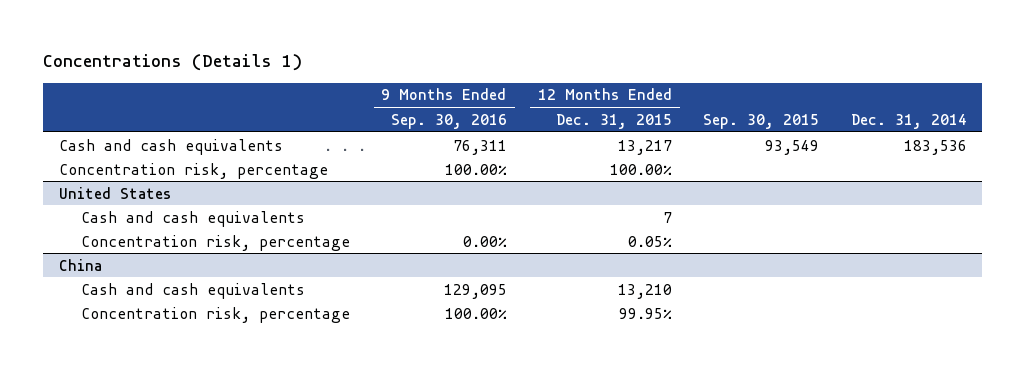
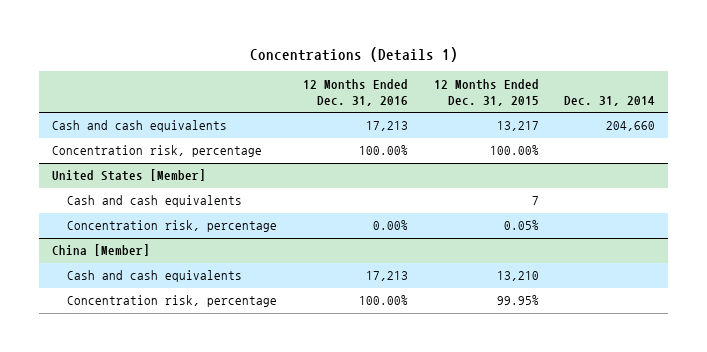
- | 9 Months Ended Sep. 30, 2016 | 12 Months Ended Dec. 31, 2015 | Sep. 30, 2015 | Dec. 31, 2014
+ | 12 Months Ended Dec. 31, 2016 | 12 Months Ended Dec. 31, 2015 | Dec. 31, 2014
- Cash and cash equivalents | 76,311 | 13,217 | 93,549 | 183,536
+ Cash and cash equivalents | 17,213 | 13,217 | 204,660
- United States
+ United States [Member]
- China
+ China [Member]

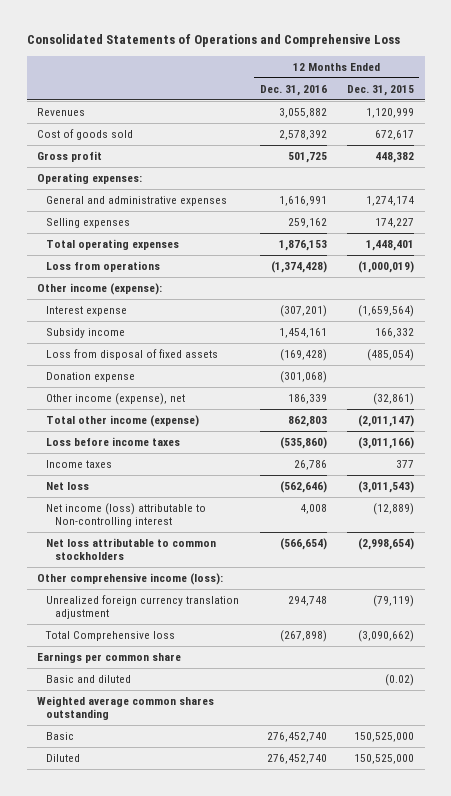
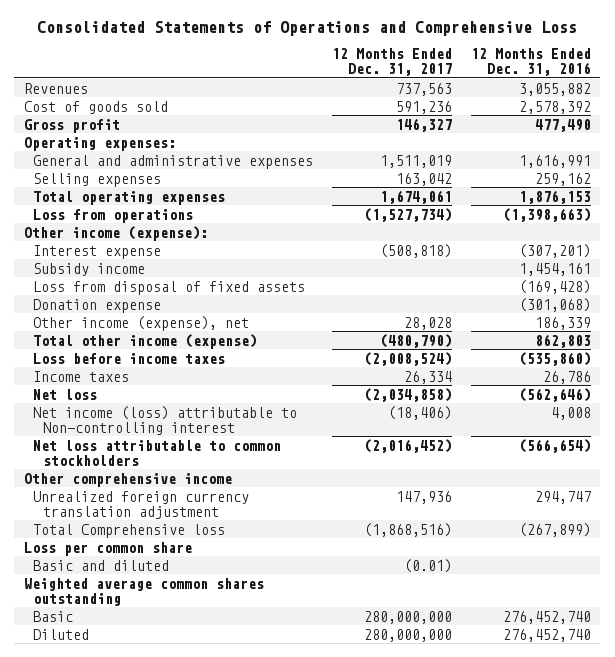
- | 12 Months Ended Dec. 31, 2016 | 12 Months Ended Dec. 31, 2015
+ | 12 Months Ended Dec. 31, 2017 | 12 Months Ended Dec. 31, 2016
- Gross profit | 501,725 | 448,382
+ Gross profit | 146,327 | 477,490
- Loss from operations | (1,374,428) | (1,000,019)
+ Loss from operations | (1,527,734) | (1,398,663)
- Other comprehensive income (loss):
- Unrealized foreign currency translation adjustment | 294,748 | (79,119)
- Total Comprehensive loss | (267,898) | (3,090,662)
- Earnings per common share
+ Other comprehensive income
+ Unrealized foreign currency translation adjustment | 147,936 | 294,747
+ Total Comprehensive loss | (1,868,516) | (267,899)
+ Loss per common share

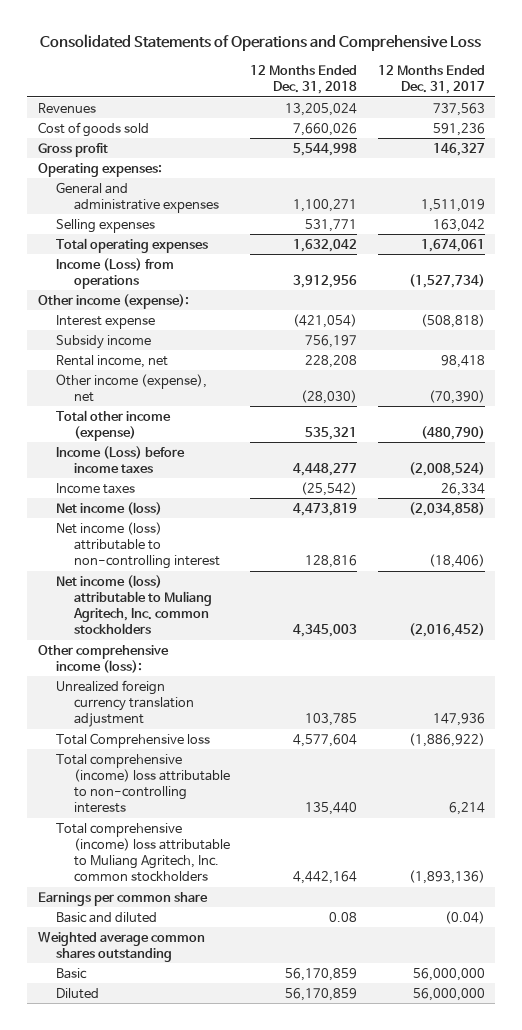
- | 12 Months Ended Dec. 31, 2017 | 12 Months Ended Dec. 31, 2016
+ | 12 Months Ended Dec. 31, 2018 | 12 Months Ended Dec. 31, 2017
- Loss from operations | (1,527,734) | (1,398,663)
+ Income (Loss) from operations | 3,912,956 | (1,527,734)
- Loss from disposal of fixed assets | | (169,428)
- Donation expense | | (301,068)
- Other income (expense), net | 28,028 | 186,339
+ Rental income, net | 228,208 | 98,418
+ Other income (expense), net | (28,030) | (70,390)
- Loss before income taxes | (2,008,524) | (535,860)
+ Income (Loss) before income taxes | 4,448,277 | (2,008,524)
- Net loss | (2,034,858) | (562,646)
- Net income (loss) attributable to Non-controlling interest | (18,406) | 4,008
- Net loss attributable to common stockholders | (2,016,452) | (566,654)
- Other comprehensive income
+ Net income (loss) | 4,473,819 | (2,034,858)
+ Net income (loss) attributable to non-controlling interest | 128,816 | (18,406)
+ Net income (loss) attributable to Muliang Agritech, Inc. common stockholders | 4,345,003 | (2,016,452)
+ Other comprehensive income (loss):
- Total Comprehensive loss | (1,868,516) | (267,899)
- Loss per common share
- Basic and diluted | (0.01) |
+ Total Comprehensive loss | 4,577,604 | (1,886,922)
+ Total comprehensive (income) loss attributable to non-controlling interests | 135,440 | 6,214
+ Total comprehensive (income) loss attributable to Muliang Agritech, Inc. common stockholders | 4,442,164 | (1,893,136)
+ Earnings per common share
+ Basic and diluted | 0.08 | (0.04)
- Basic | 280,000,000 | 276,452,740
- Diluted | 280,000,000 | 276,452,740
+ Basic | 56,170,859 | 56,000,000
+ Diluted | 56,170,859 | 56,000,000

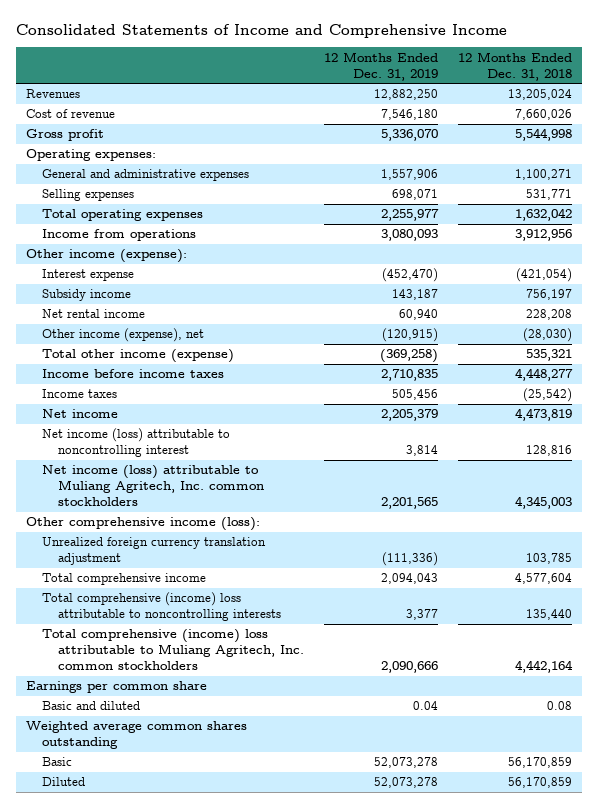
- Consolidated Statements of Operations and Comprehensive Loss
+ Consolidated Statements of Income and Comprehensive Income
- | 12 Months Ended Dec. 31, 2018 | 12 Months Ended Dec. 31, 2017
+ | 12 Months Ended Dec. 31, 2019 | 12 Months Ended Dec. 31, 2018
- Cost of goods sold | 7,660,026 | 591,236
+ Cost of revenue | 7,546,180 | 7,660,026
- Income (Loss) from operations | 3,912,956 | (1,527,734)
+ Income from operations | 3,080,093 | 3,912,956
- Rental income, net | 228,208 | 98,418
+ Net rental income | 60,940 | 228,208
- Income (Loss) before income taxes | 4,448,277 | (2,008,524)
+ Income before income taxes | 2,710,835 | 4,448,277
- Net income (loss) | 4,473,819 | (2,034,858)
- Net income (loss) attributable to non-controlling interest | 128,816 | (18,406)
+ Net income | 2,205,379 | 4,473,819
+ Net income (loss) attributable to noncontrolling interest | 3,814 | 128,816
- Total Comprehensive loss | 4,577,604 | (1,886,922)
- Total comprehensive (income) loss attributable to non-controlling interests | 135,440 | 6,214
+ Total comprehensive income | 2,094,043 | 4,577,604
+ Total comprehensive (income) loss attributable to noncontrolling interests | 3,377 | 135,440

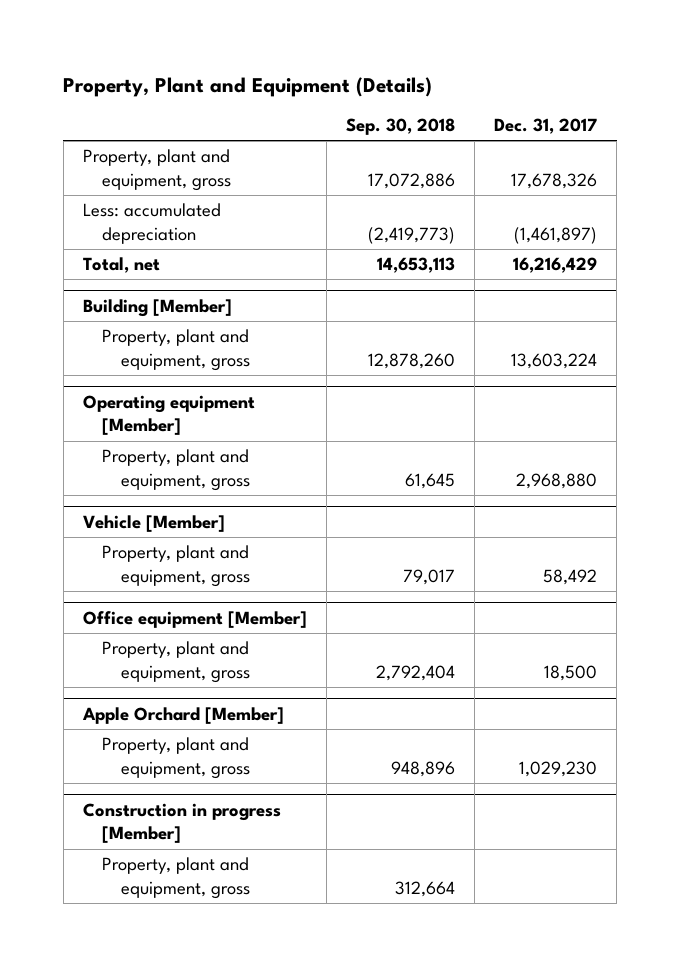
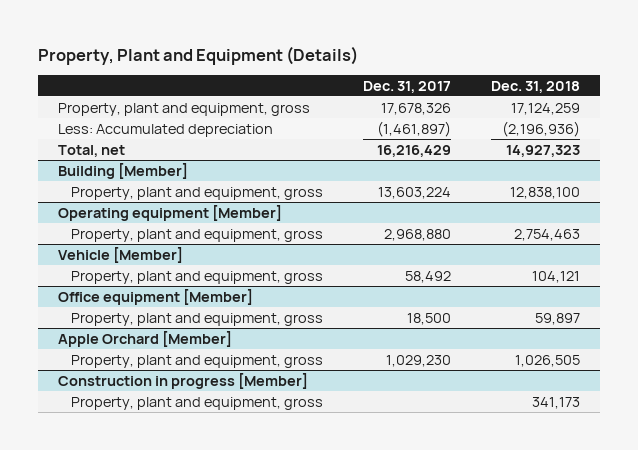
- | Sep. 30, 2018 | Dec. 31, 2017
+ | Dec. 31, 2017 | Dec. 31, 2018
- Less: accumulated depreciation | (2,419,773) | (1,461,897)
+ Less: Accumulated depreciation | (1,461,897) | (2,196,936)

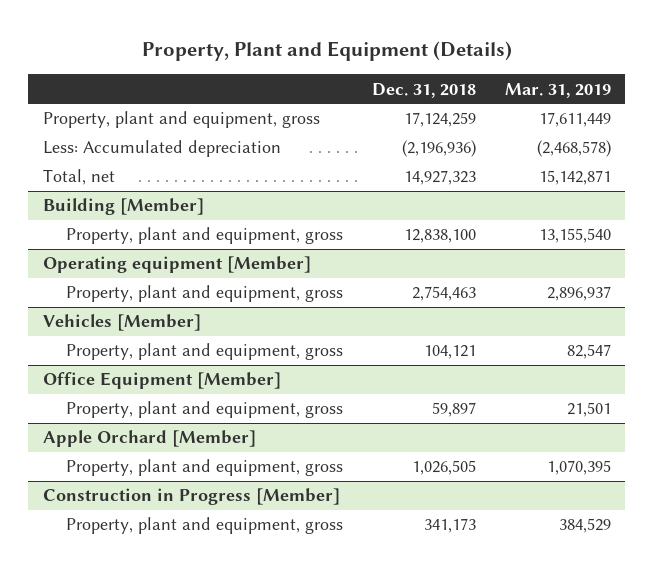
- | Dec. 31, 2017 | Dec. 31, 2018
+ | Dec. 31, 2018 | Mar. 31, 2019
- Vehicle [Member]
+ Vehicles [Member]
- Office equipment [Member]
+ Office Equipment [Member]
- Construction in progress [Member]
+ Construction in Progress [Member]

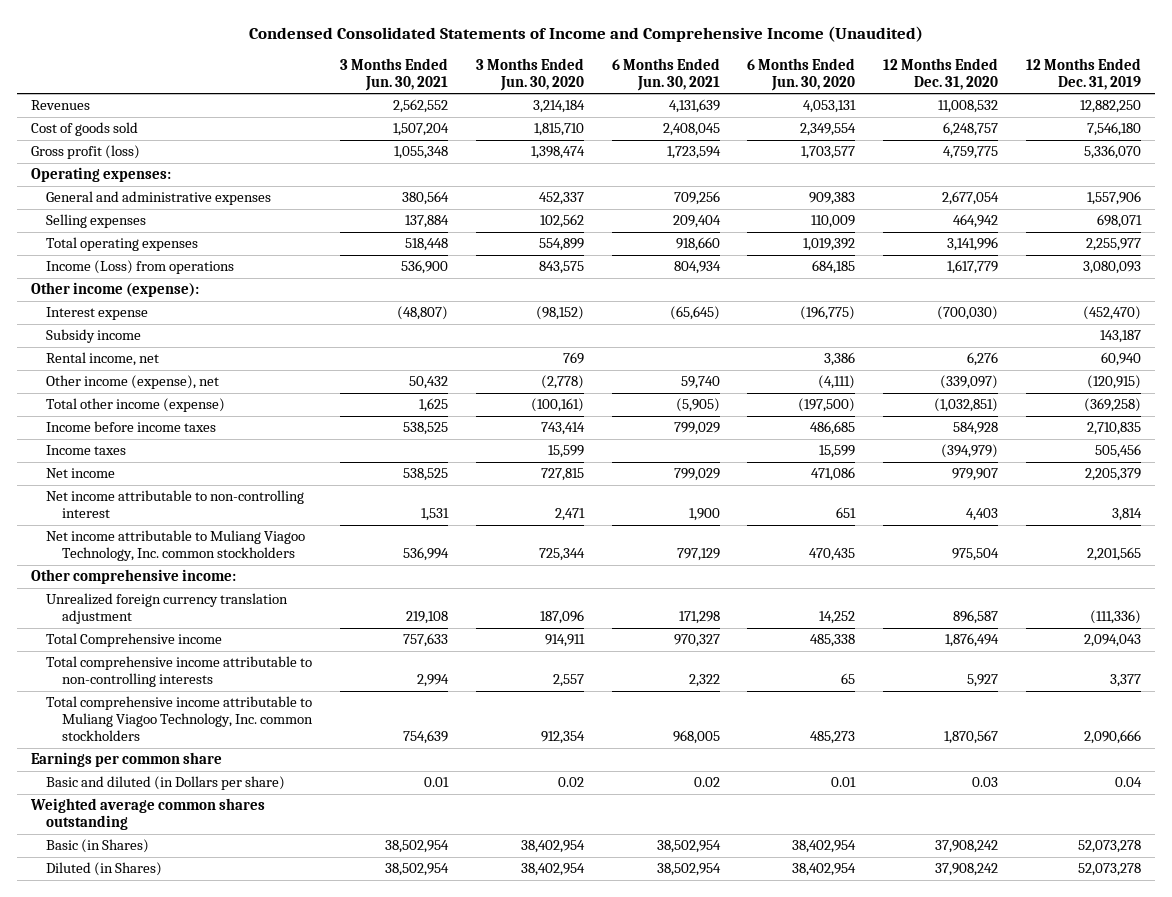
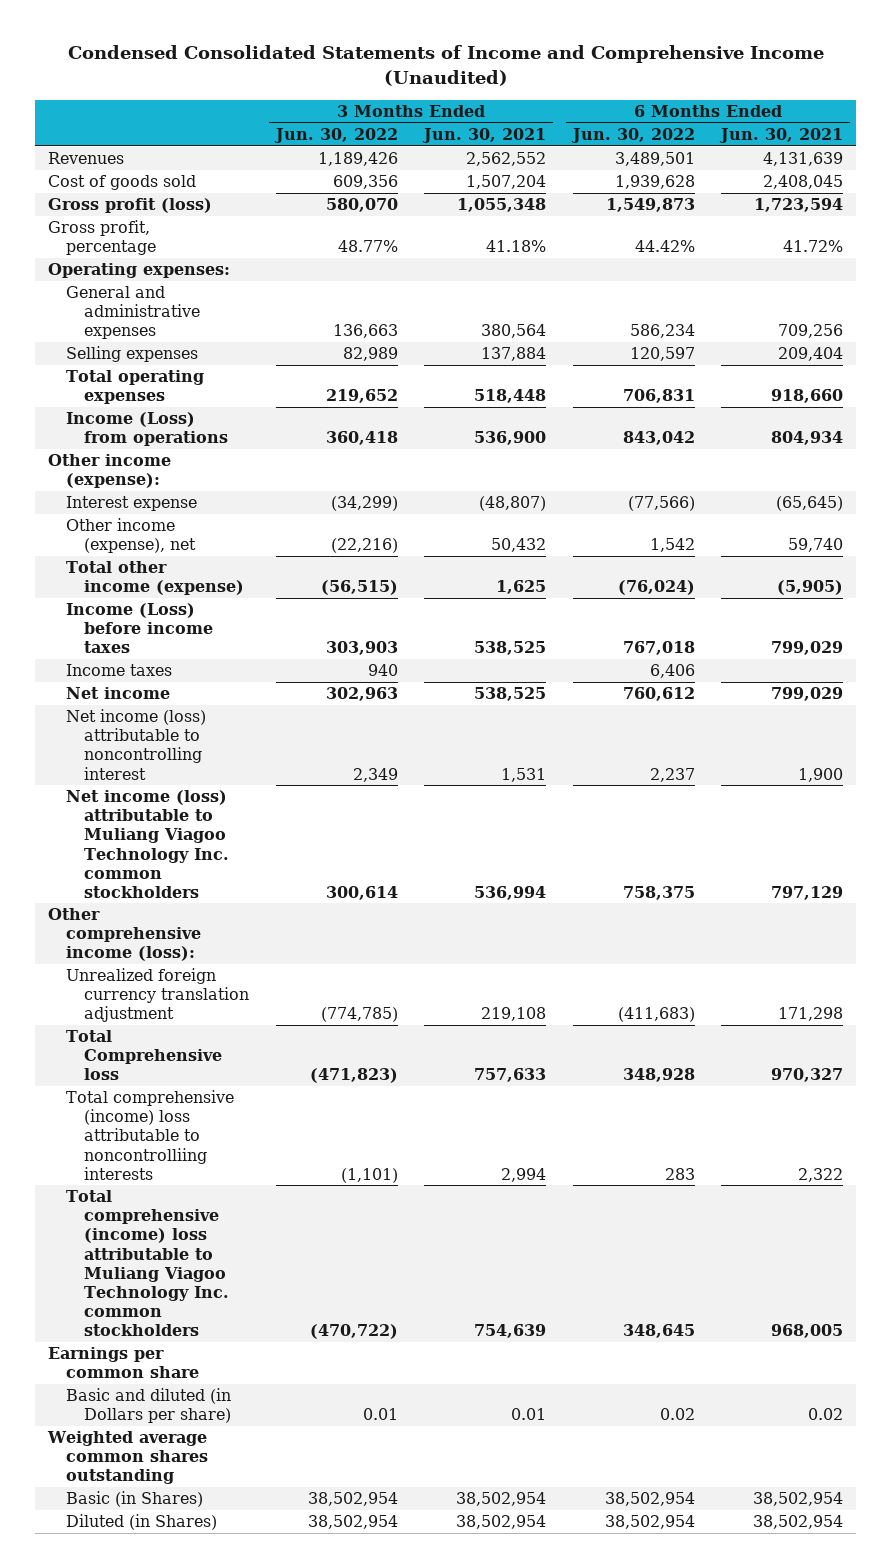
- | 3 Months Ended Jun. 30, 2021 | 3 Months Ended Jun. 30, 2020 | 6 Months Ended Jun. 30, 2021 | 6 Months Ended Jun. 30, 2020 | 12 Months Ended Dec. 31, 2020 | 12 Months Ended Dec. 31, 2019
+ | 3 Months Ended Jun. 30, 2022 | 3 Months Ended Jun. 30, 2021 | 6 Months Ended Jun. 30, 2022 | 6 Months Ended Jun. 30, 2021
+ Gross profit, percentage | 48.77% | 41.18% | 44.42% | 41.72%
- Subsidy income | | | | | | 143,187
- Rental income, net | | 769 | | 3,386 | 6,276 | 60,940
- Income before income taxes | 538,525 | 743,414 | 799,029 | 486,685 | 584,928 | 2,710,835
+ Income (Loss) before income taxes | 303,903 | 538,525 | 767,018 | 799,029
- Net income attributable to non-controlling interest | 1,531 | 2,471 | 1,900 | 651 | 4,403 | 3,814
- Net income attributable to Muliang Viagoo Technology, Inc. common stockholders | 536,994 | 725,344 | 797,129 | 470,435 | 975,504 | 2,201,565
- Other comprehensive income:
+ Net income (loss) attributable to noncontrolling interest | 2,349 | 1,531 | 2,237 | 1,900
+ Net income (loss) attributable to Muliang Viagoo Technology Inc. common stockholders | 300,614 | 536,994 | 758,375 | 797,129
+ Other comprehensive income (loss):
- Total Comprehensive income | 757,633 | 914,911 | 970,327 | 485,338 | 1,876,494 | 2,094,043
- Total comprehensive income attributable to non-controlling interests | 2,994 | 2,557 | 2,322 | 65 | 5,927 | 3,377
- Total comprehensive income attributable to Muliang Viagoo Technology, Inc. common stockholders | 754,639 | 912,354 | 968,005 | 485,273 | 1,870,567 | 2,090,666
+ Total Comprehensive loss | (471,823) | 757,633 | 348,928 | 970,327
+ Total comprehensive (income) loss attributable to noncontrolliing interests | (1,101) | 2,994 | 283 | 2,322
+ Total comprehensive (income) loss attributable to Muliang Viagoo Technology Inc. common stockholders | (470,722) | 754,639 | 348,645 | 968,005

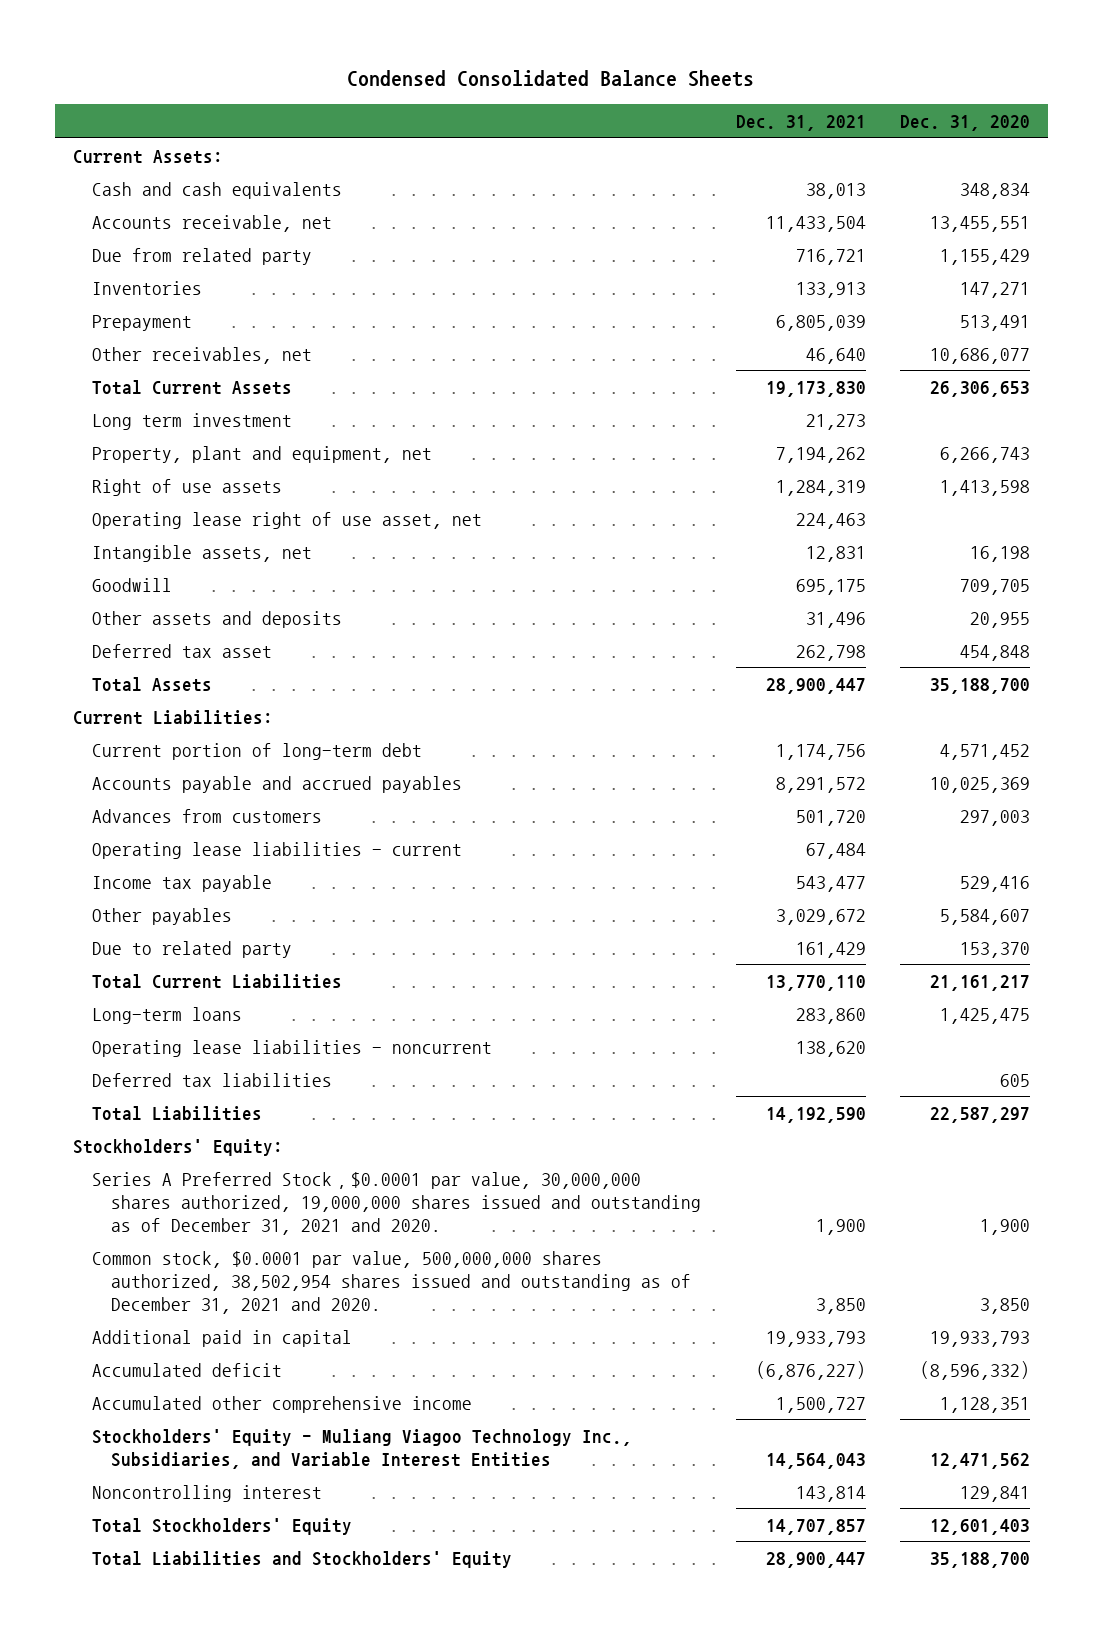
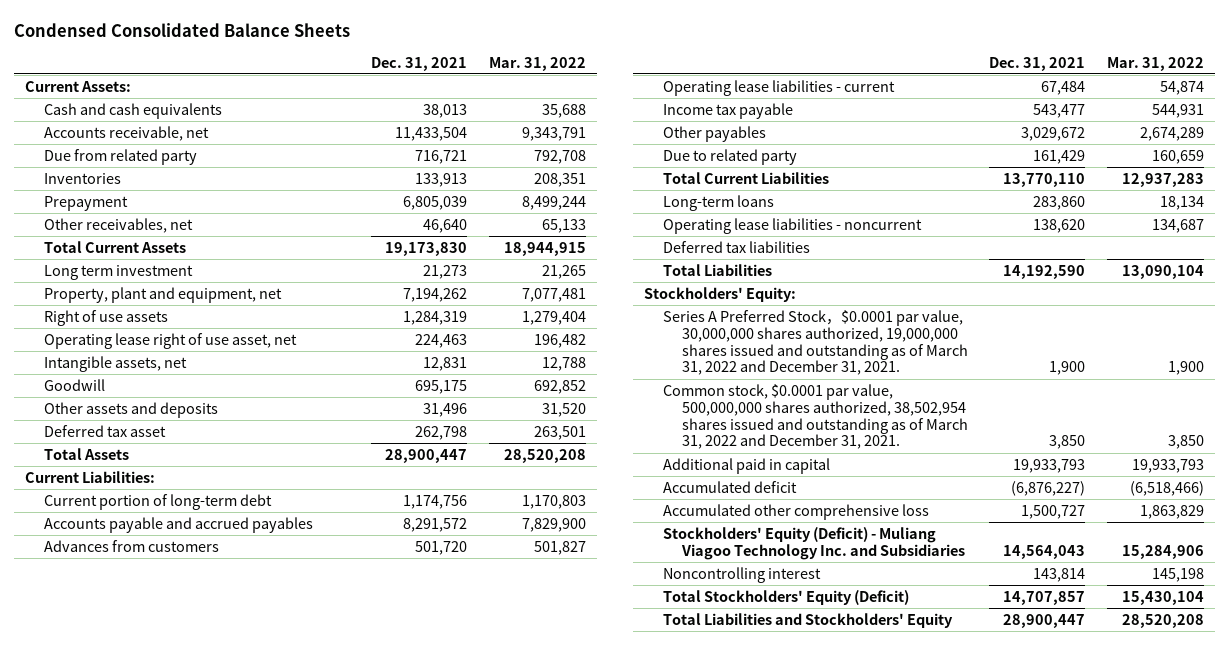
- | Dec. 31, 2021 | Dec. 31, 2020
+ | Dec. 31, 2021 | Mar. 31, 2022
- Series A Preferred Stock，$0.0001 par value, 30,000,000 shares authorized, 19,000,000 shares issued and outstanding as of December 31, 2021 and 2020. | 1,900 | 1,900
- Common stock, $0.0001 par value, 500,000,000 shares authorized, 38,502,954 shares issued and outstanding as of December 31, 2021 and 2020. | 3,850 | 3,850
+ Series A Preferred Stock，$0.0001 par value, 30,000,000 shares authorized, 19,000,000 shares issued and outstanding as of March 31, 2022 and December 31, 2021. | 1,900 | 1,900
+ Common stock, $0.0001 par value, 500,000,000 shares authorized, 38,502,954 shares issued and outstanding as of March 31, 2022 and December 31, 2021. | 3,850 | 3,850
- Accumulated other comprehensive income | 1,500,727 | 1,128,351
- Stockholders' Equity - Muliang Viagoo Technology Inc., Subsidiaries, and Variable Interest Entities | 14,564,043 | 12,471,562
+ Accumulated other comprehensive loss | 1,500,727 | 1,863,829
+ Stockholders' Equity (Deficit) - Muliang Viagoo Technology Inc. and Subsidiaries | 14,564,043 | 15,284,906
- Total Stockholders' Equity | 14,707,857 | 12,601,403
+ Total Stockholders' Equity (Deficit) | 14,707,857 | 15,430,104

